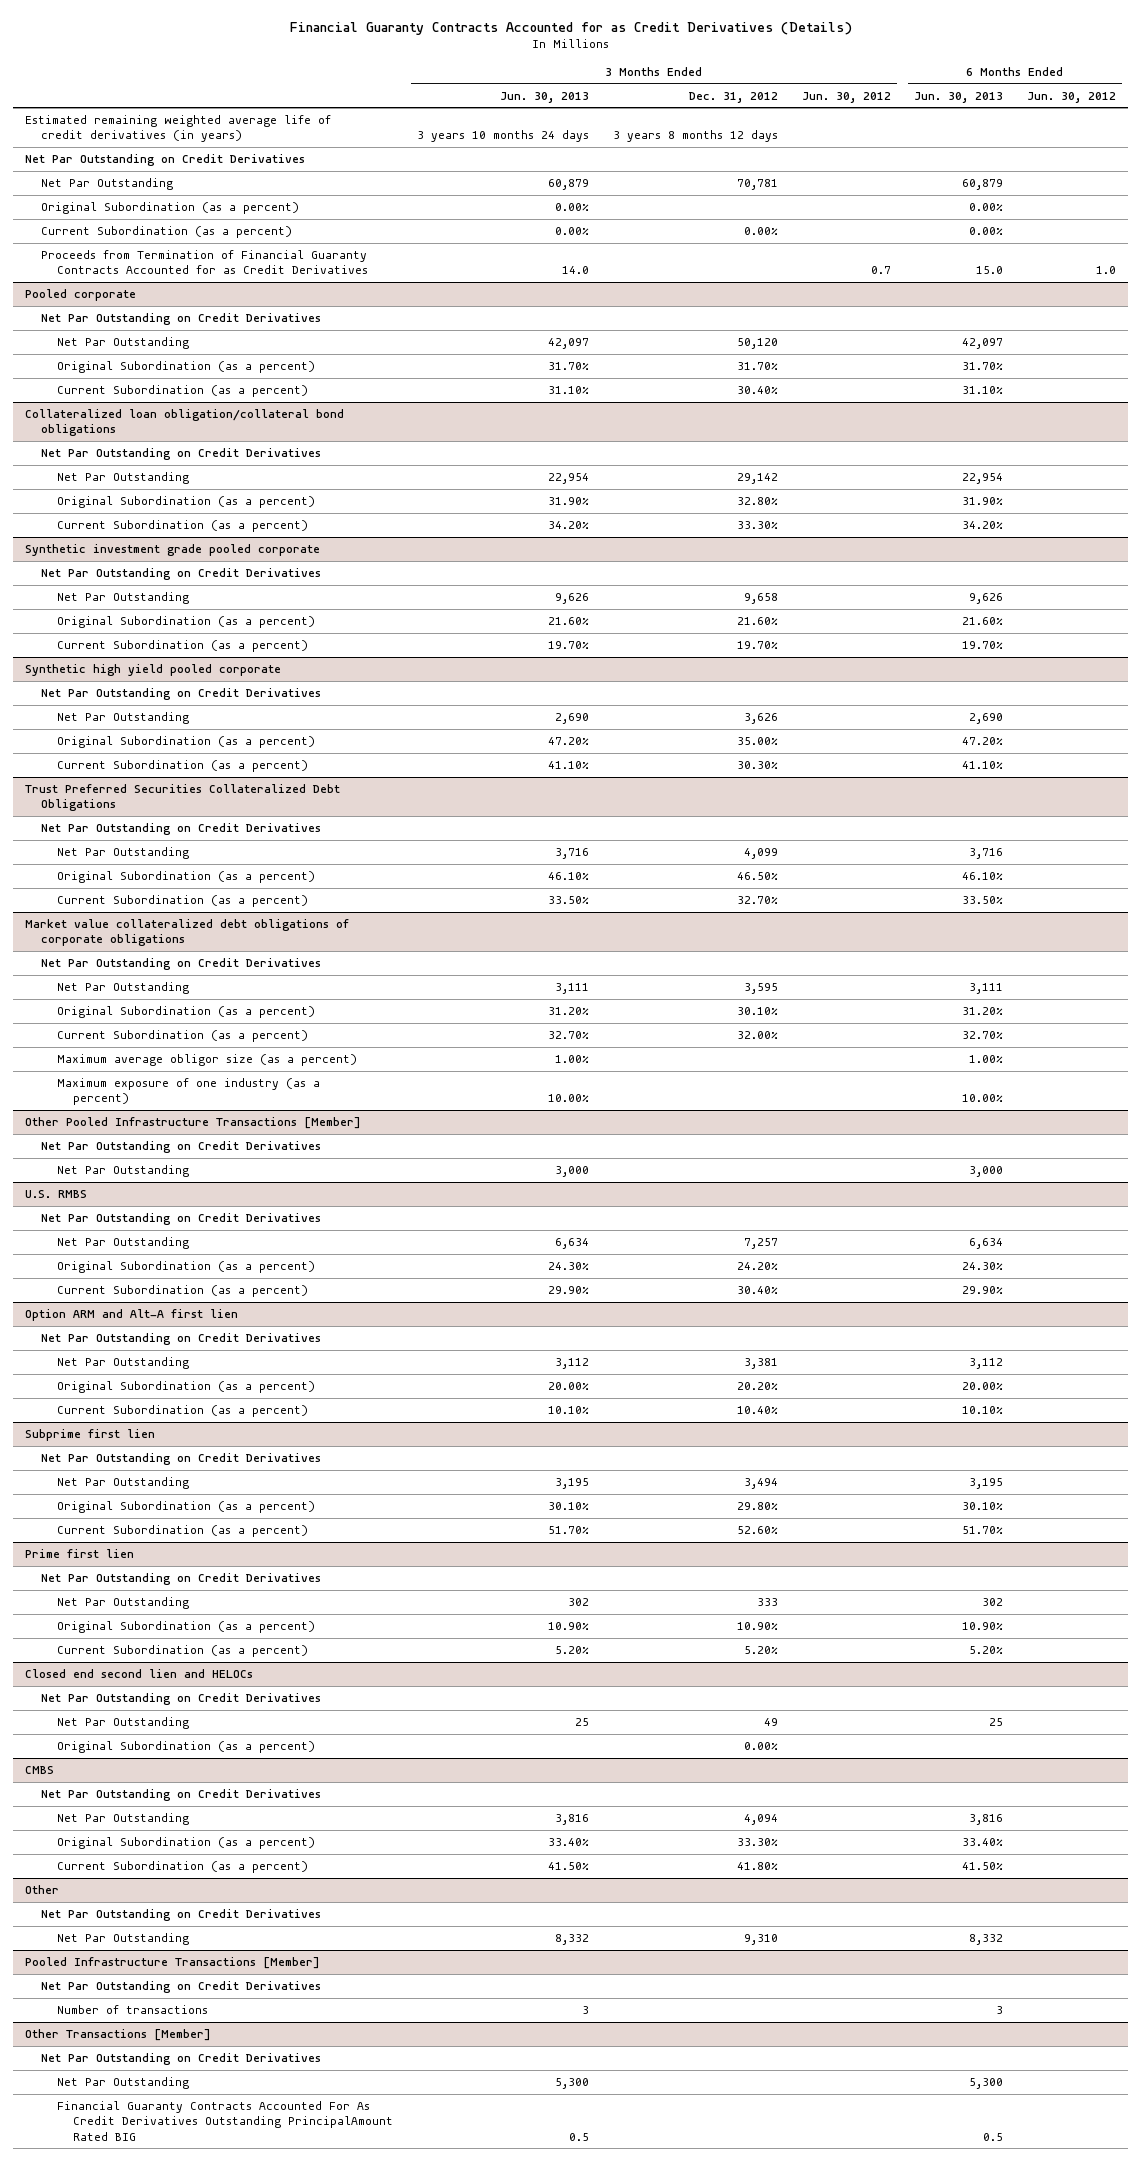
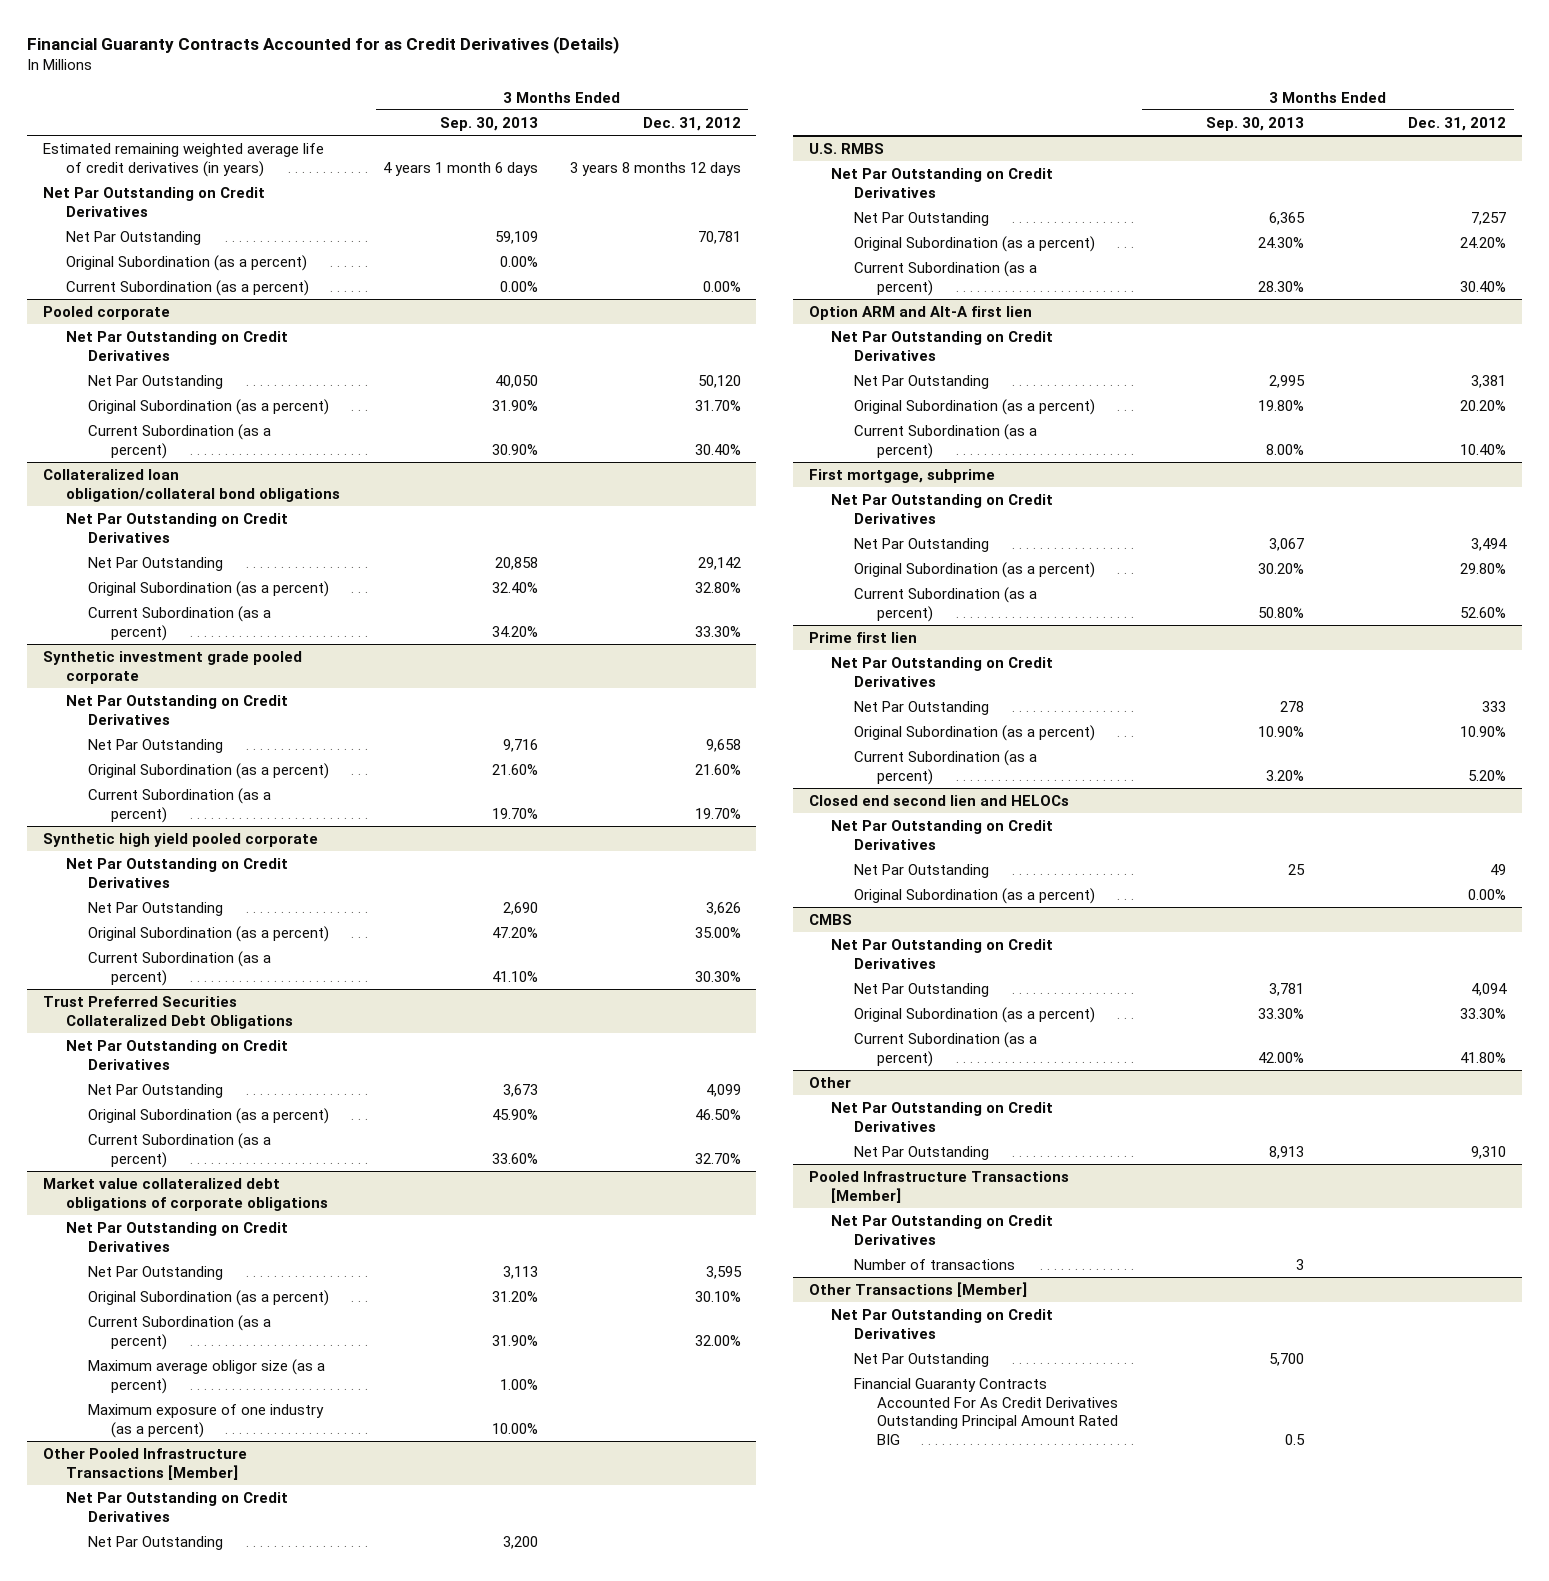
- | 3 Months Ended Jun. 30, 2013 | 3 Months Ended Dec. 31, 2012 | 3 Months Ended Jun. 30, 2012 | 6 Months Ended Jun. 30, 2013 | 6 Months Ended Jun. 30, 2012
+ | 3 Months Ended Sep. 30, 2013 | 3 Months Ended Dec. 31, 2012
- Proceeds from Termination of Financial Guaranty Contracts Accounted for as Credit Derivatives | 14.0 | | 0.7 | 15.0 | 1.0
- Subprime first lien
+ First mortgage, subprime
@ Other Transactions [Member]
- Financial Guaranty Contracts Accounted For As Credit Derivatives Outstanding PrincipalAmount Rated BIG | 0.5 | | | 0.5 |
+ Financial Guaranty Contracts Accounted For As Credit Derivatives Outstanding Principal Amount Rated BIG | 0.5 |

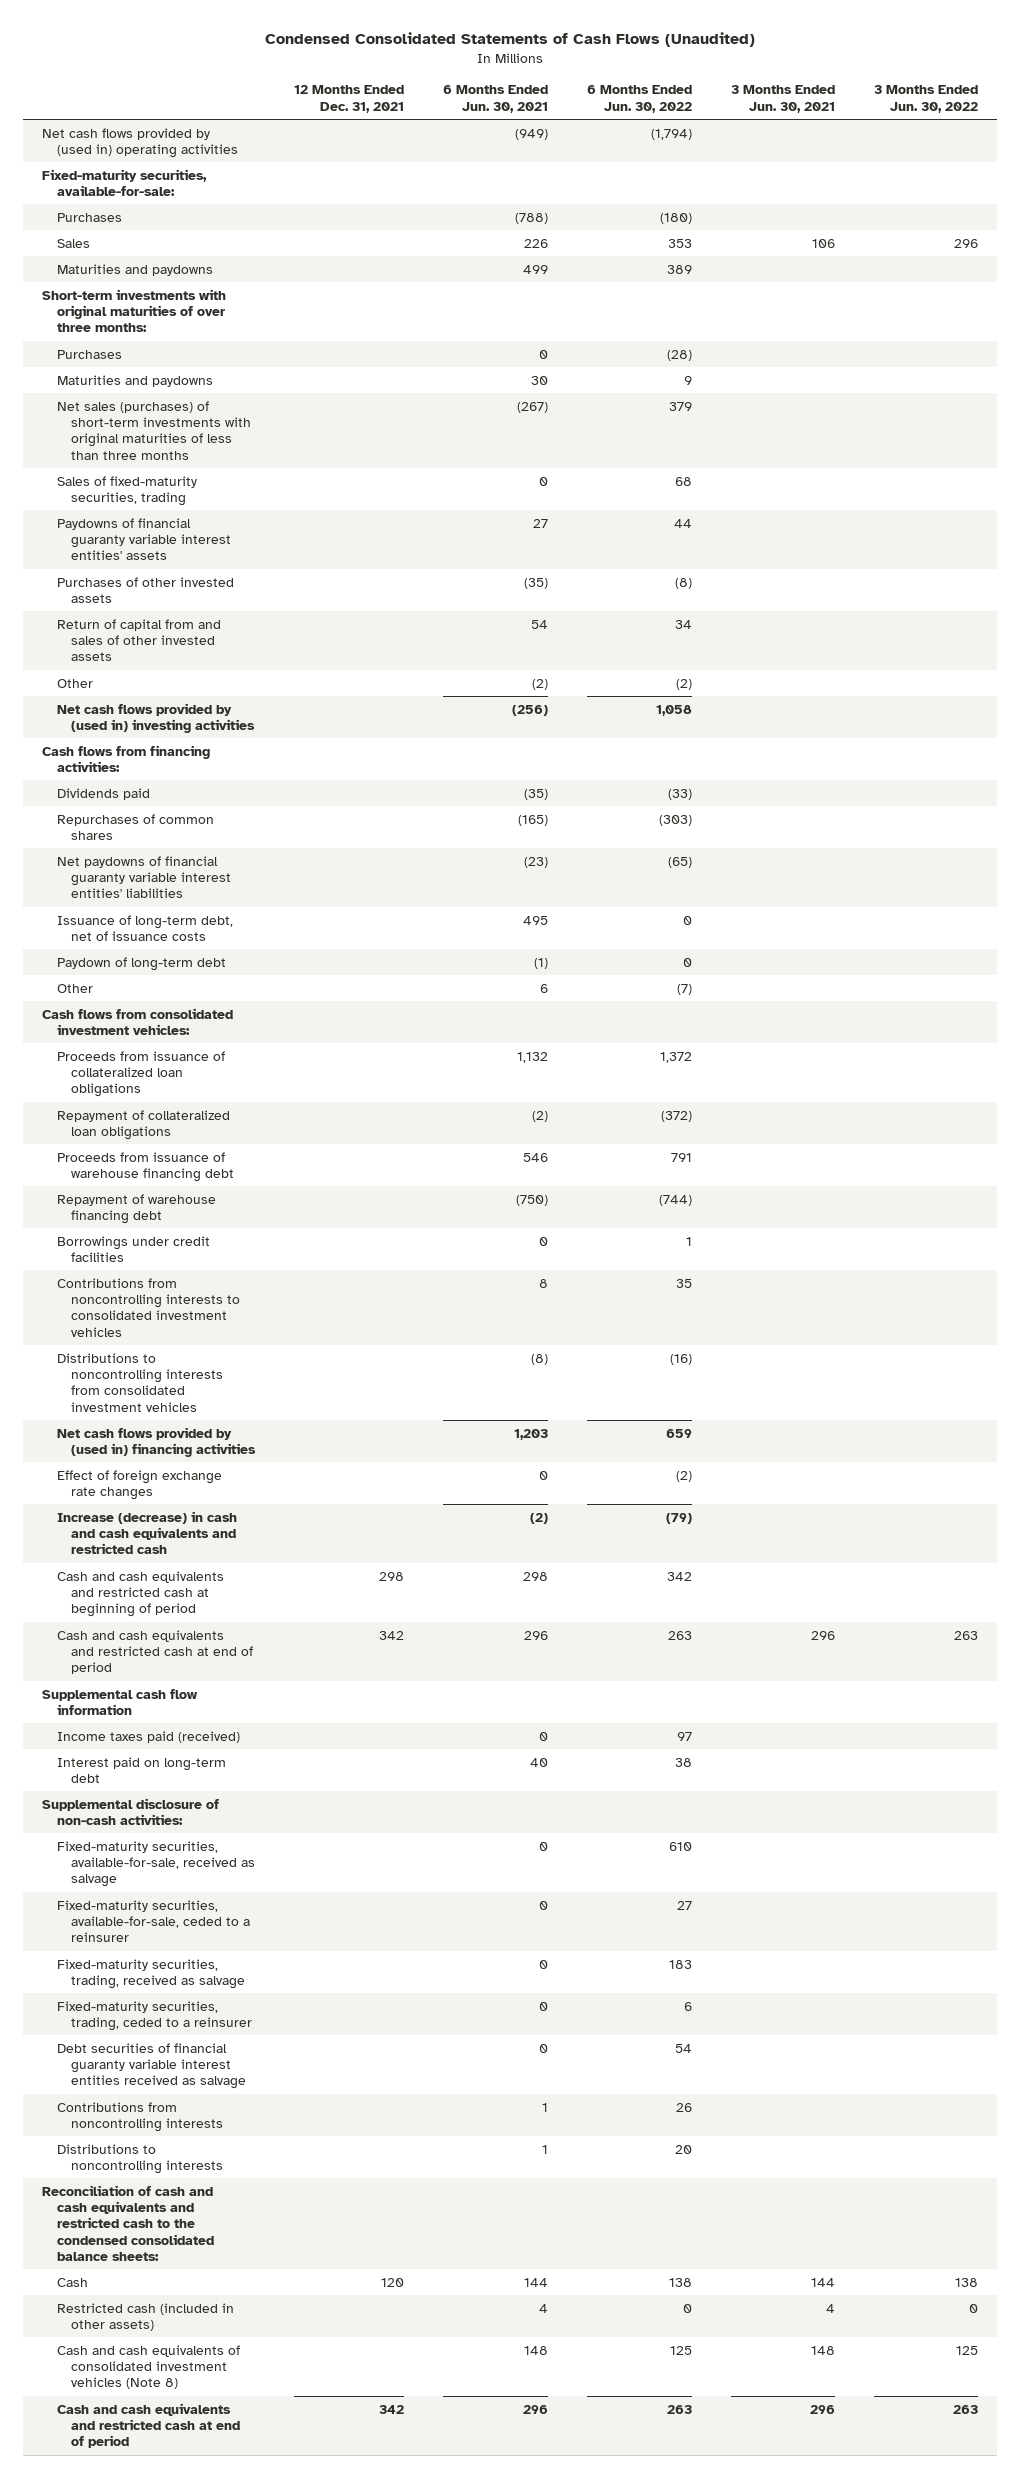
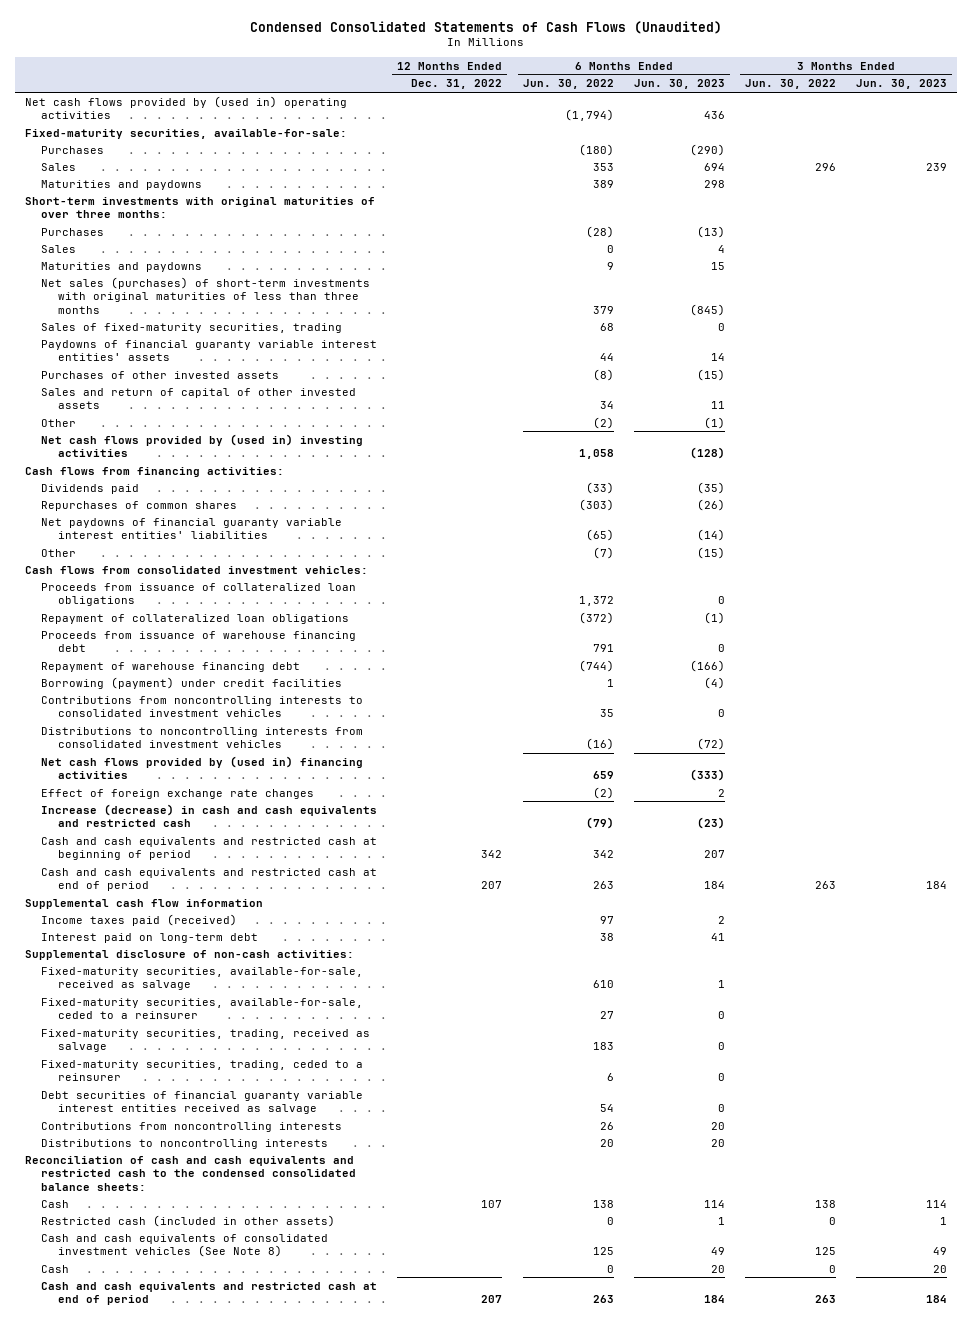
- | 12 Months Ended Dec. 31, 2021 | 6 Months Ended Jun. 30, 2021 | 6 Months Ended Jun. 30, 2022 | 3 Months Ended Jun. 30, 2021 | 3 Months Ended Jun. 30, 2022
+ | 12 Months Ended Dec. 31, 2022 | 6 Months Ended Jun. 30, 2022 | 6 Months Ended Jun. 30, 2023 | 3 Months Ended Jun. 30, 2022 | 3 Months Ended Jun. 30, 2023
+ Sales | | 0 | 4 | |
- Return of capital from and sales of other invested assets | | 54 | 34 | |
+ Sales and return of capital of other invested assets | | 34 | 11 | |
- Issuance of long-term debt, net of issuance costs | | 495 | 0 | |
- Paydown of long-term debt | | (1) | 0 | |
- Borrowings under credit facilities | | 0 | 1 | |
+ Borrowing (payment) under credit facilities | | 1 | (4) | |
- Cash and cash equivalents of consolidated investment vehicles (Note 8) | | 148 | 125 | 148 | 125
+ Cash and cash equivalents of consolidated investment vehicles (See Note 8) | | 125 | 49 | 125 | 49
+ Cash | | 0 | 20 | 0 | 20

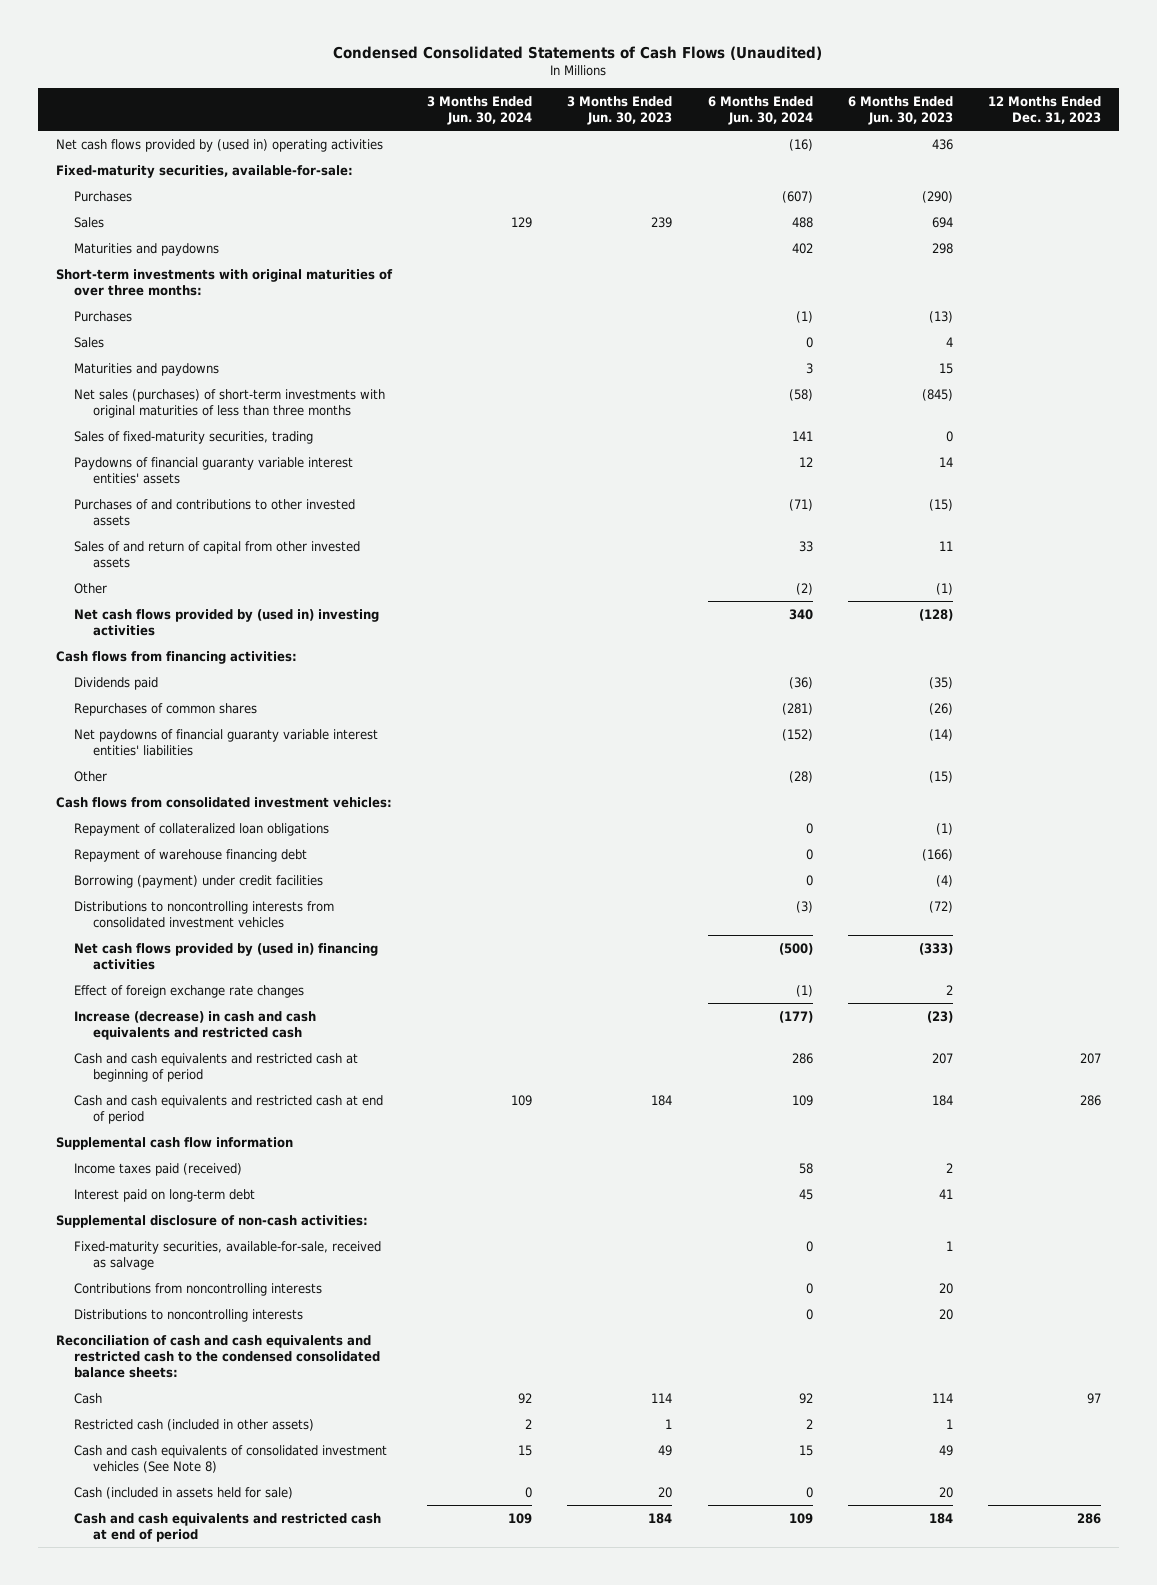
- | 12 Months Ended Dec. 31, 2022 | 6 Months Ended Jun. 30, 2022 | 6 Months Ended Jun. 30, 2023 | 3 Months Ended Jun. 30, 2022 | 3 Months Ended Jun. 30, 2023
+ | 3 Months Ended Jun. 30, 2024 | 3 Months Ended Jun. 30, 2023 | 6 Months Ended Jun. 30, 2024 | 6 Months Ended Jun. 30, 2023 | 12 Months Ended Dec. 31, 2023
- Purchases of other invested assets | | (8) | (15) | |
- Sales and return of capital of other invested assets | | 34 | 11 | |
+ Purchases of and contributions to other invested assets | | | (71) | (15) |
+ Sales of and return of capital from other invested assets | | | 33 | 11 |
- Proceeds from issuance of collateralized loan obligations | | 1,372 | 0 | |
- Proceeds from issuance of warehouse financing debt | | 791 | 0 | |
- Contributions from noncontrolling interests to consolidated investment vehicles | | 35 | 0 | |
- Fixed-maturity securities, available-for-sale, ceded to a reinsurer | | 27 | 0 | |
- Fixed-maturity securities, trading, received as salvage | | 183 | 0 | |
- Fixed-maturity securities, trading, ceded to a reinsurer | | 6 | 0 | |
- Debt securities of financial guaranty variable interest entities received as salvage | | 54 | 0 | |
- Cash | | 0 | 20 | 0 | 20
+ Cash (included in assets held for sale) | 0 | 20 | 0 | 20 |

